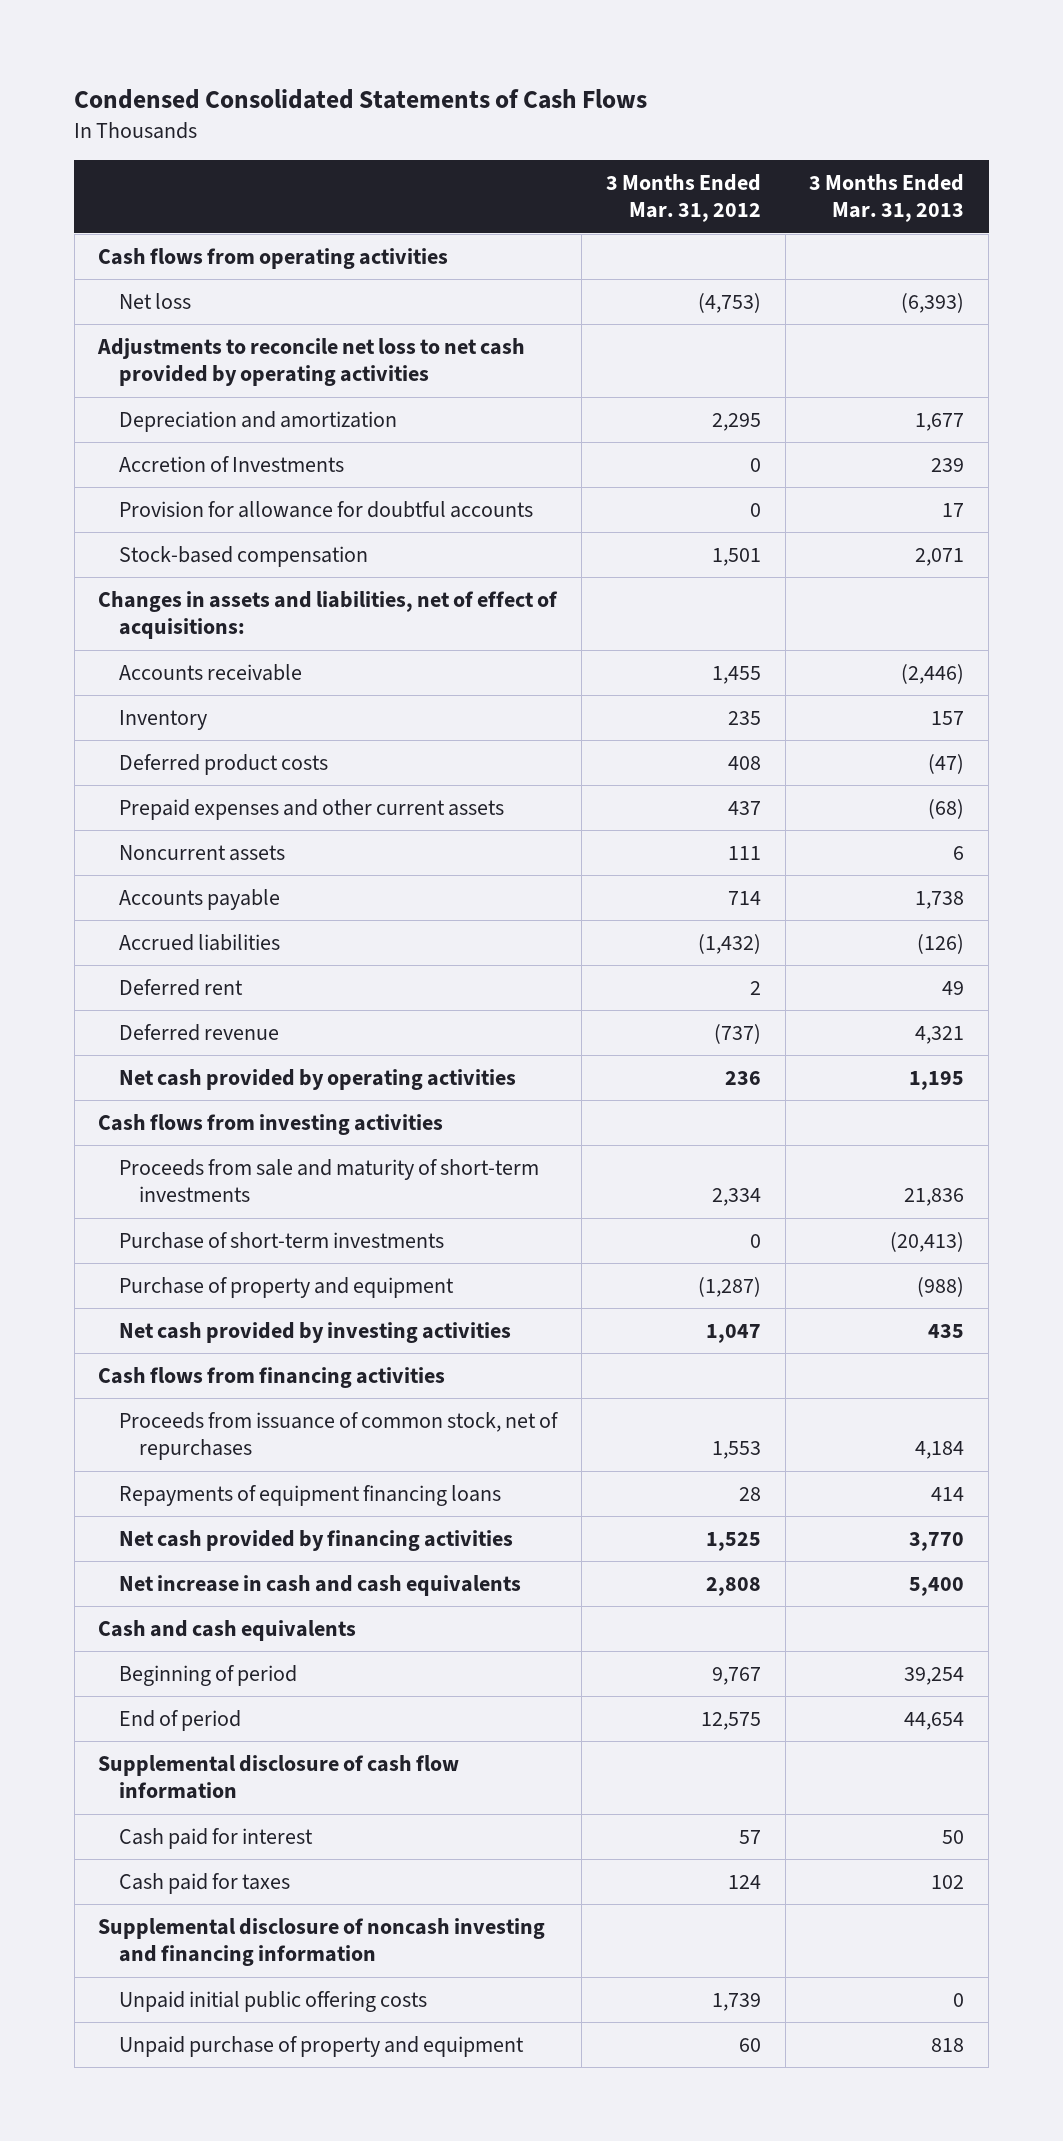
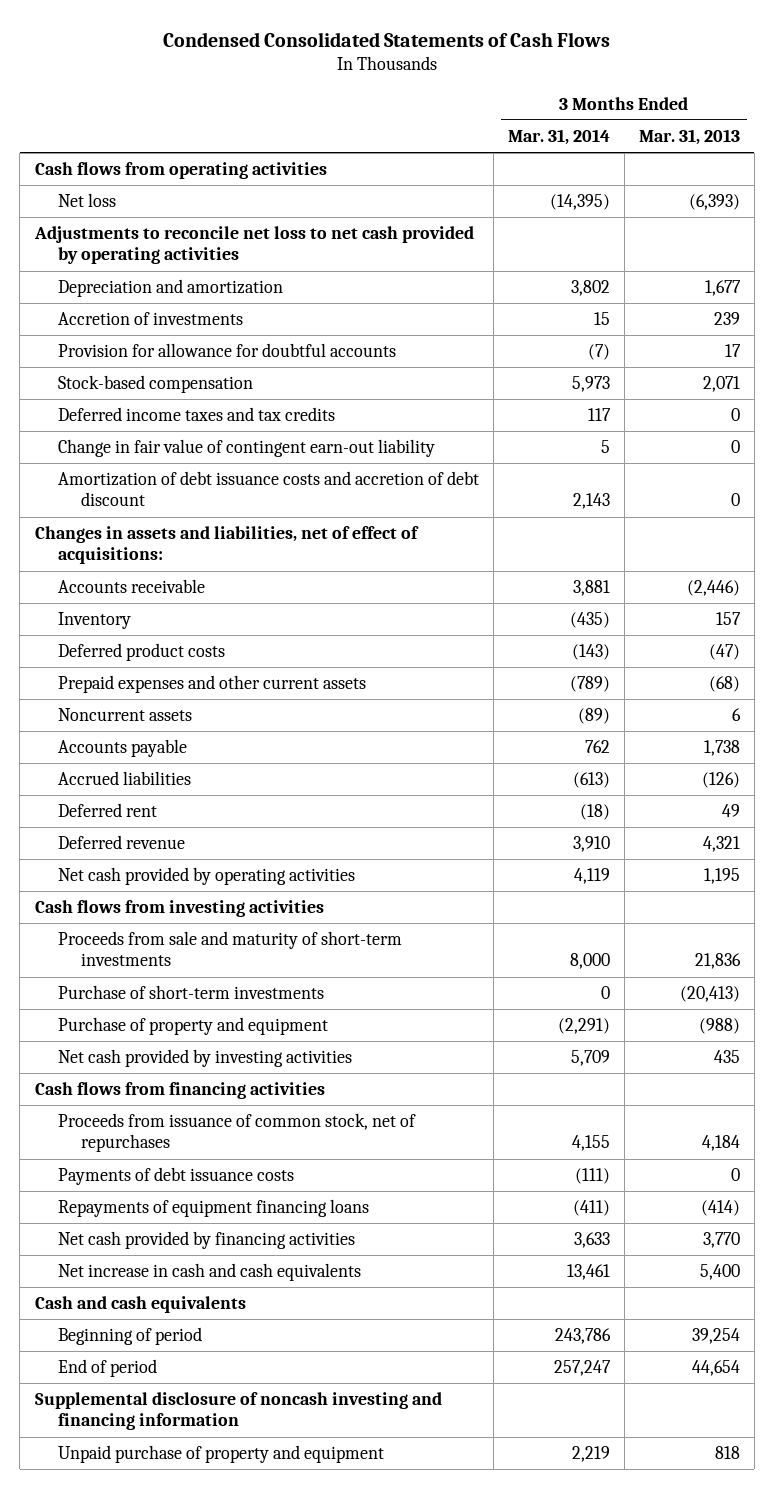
- | 3 Months Ended Mar. 31, 2012 | 3 Months Ended Mar. 31, 2013
+ | 3 Months Ended Mar. 31, 2014 | 3 Months Ended Mar. 31, 2013
- Accretion of Investments | 0 | 239
+ Accretion of investments | 15 | 239
+ Deferred income taxes and tax credits | 117 | 0
+ Change in fair value of contingent earn-out liability | 5 | 0
+ Amortization of debt issuance costs and accretion of debt discount | 2,143 | 0
- Repayments of equipment financing loans | 28 | 414
+ Payments of debt issuance costs | (111) | 0
+ Repayments of equipment financing loans | (411) | (414)
- Supplemental disclosure of cash flow information
- Cash paid for interest | 57 | 50
- Cash paid for taxes | 124 | 102
- Unpaid initial public offering costs | 1,739 | 0

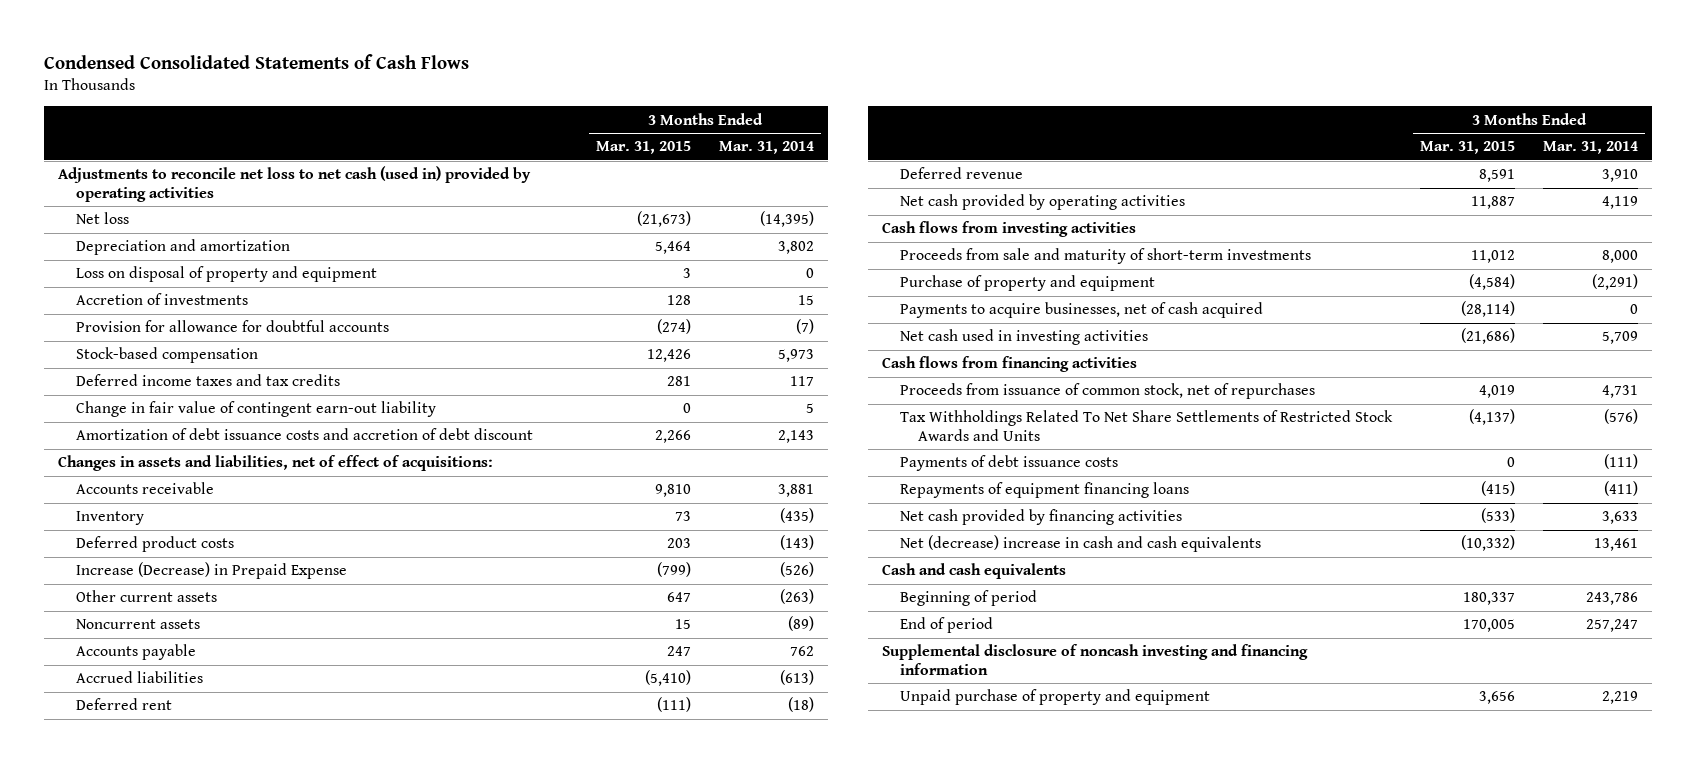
- | 3 Months Ended Mar. 31, 2014 | 3 Months Ended Mar. 31, 2013
+ | 3 Months Ended Mar. 31, 2015 | 3 Months Ended Mar. 31, 2014
- Cash flows from operating activities
+ Adjustments to reconcile net loss to net cash (used in) provided by operating activities
- Adjustments to reconcile net loss to net cash provided by operating activities
+ Loss on disposal of property and equipment | 3 | 0
- Prepaid expenses and other current assets | (789) | (68)
+ Increase (Decrease) in Prepaid Expense | (799) | (526)
+ Other current assets | 647 | (263)
- Purchase of short-term investments | 0 | (20,413)
- Net cash provided by investing activities | 5,709 | 435
+ Payments to acquire businesses, net of cash acquired | (28,114) | 0
+ Net cash used in investing activities | (21,686) | 5,709
- Proceeds from issuance of common stock, net of repurchases | 4,155 | 4,184
+ Proceeds from issuance of common stock, net of repurchases | 4,019 | 4,731
+ Tax Withholdings Related To Net Share Settlements of Restricted Stock Awards and Units | (4,137) | (576)
- Net increase in cash and cash equivalents | 13,461 | 5,400
+ Net (decrease) increase in cash and cash equivalents | (10,332) | 13,461

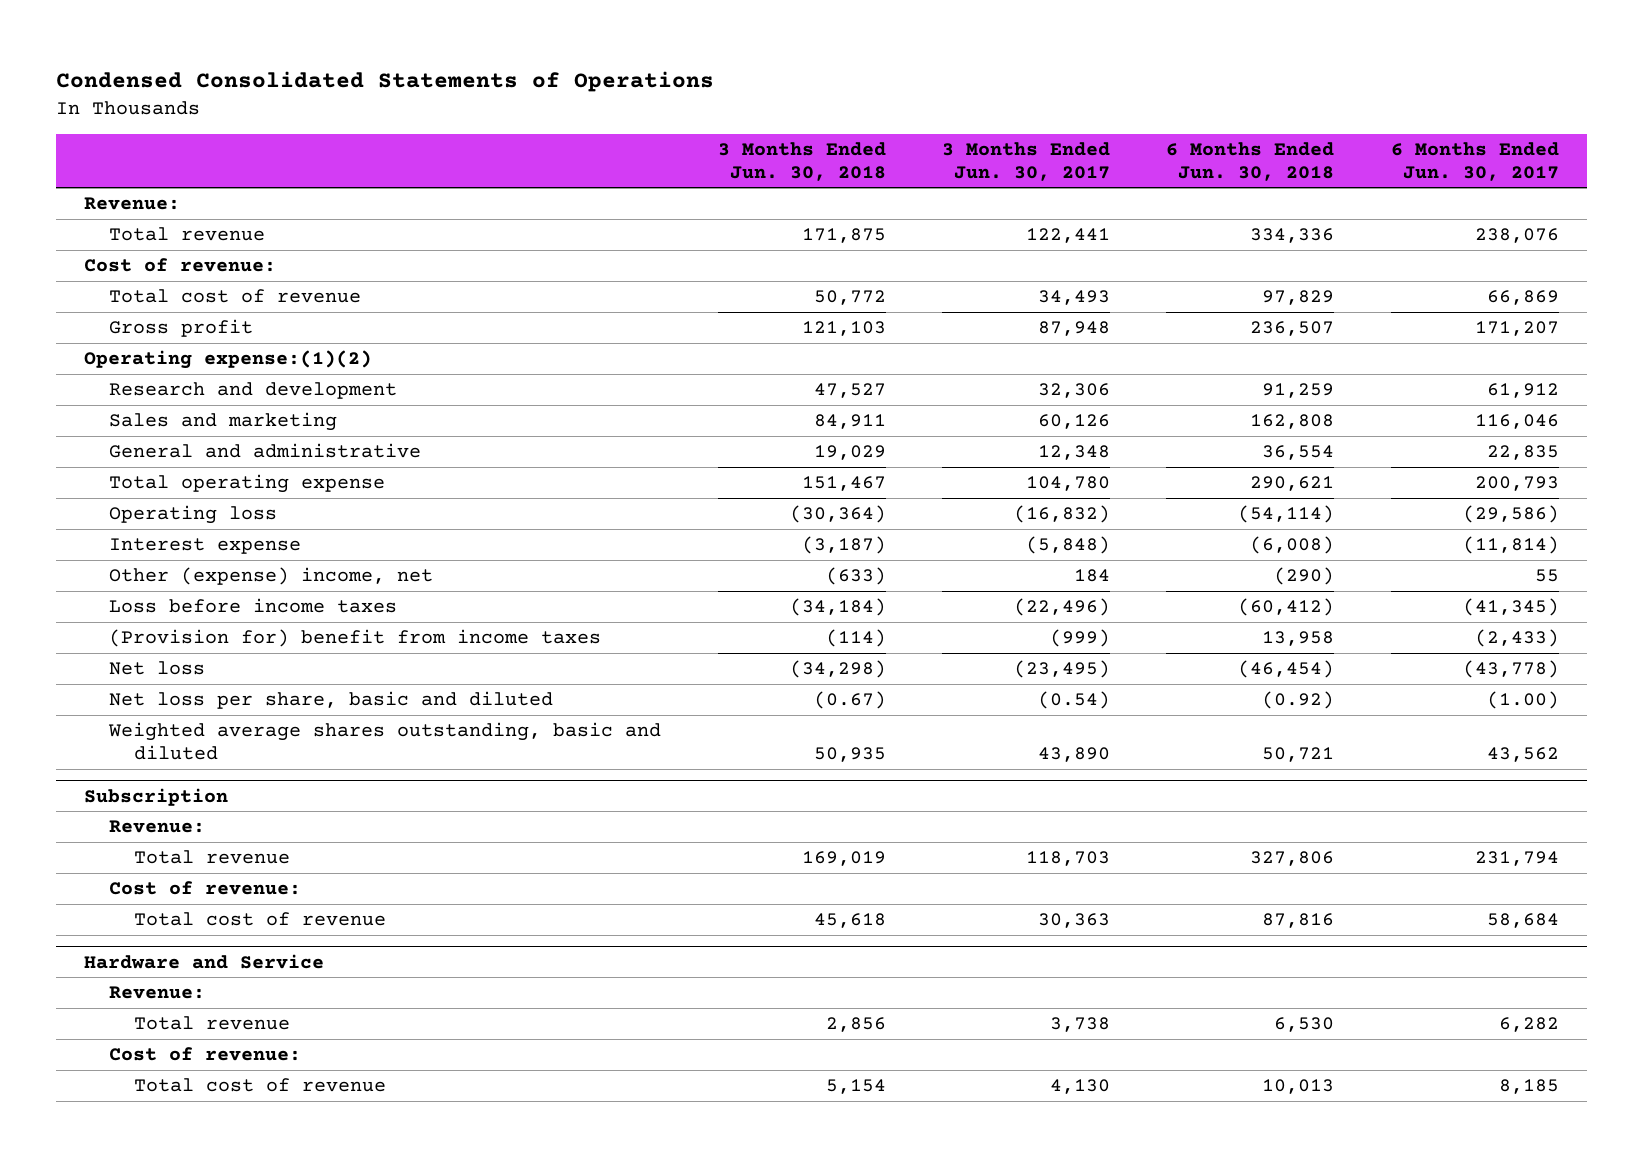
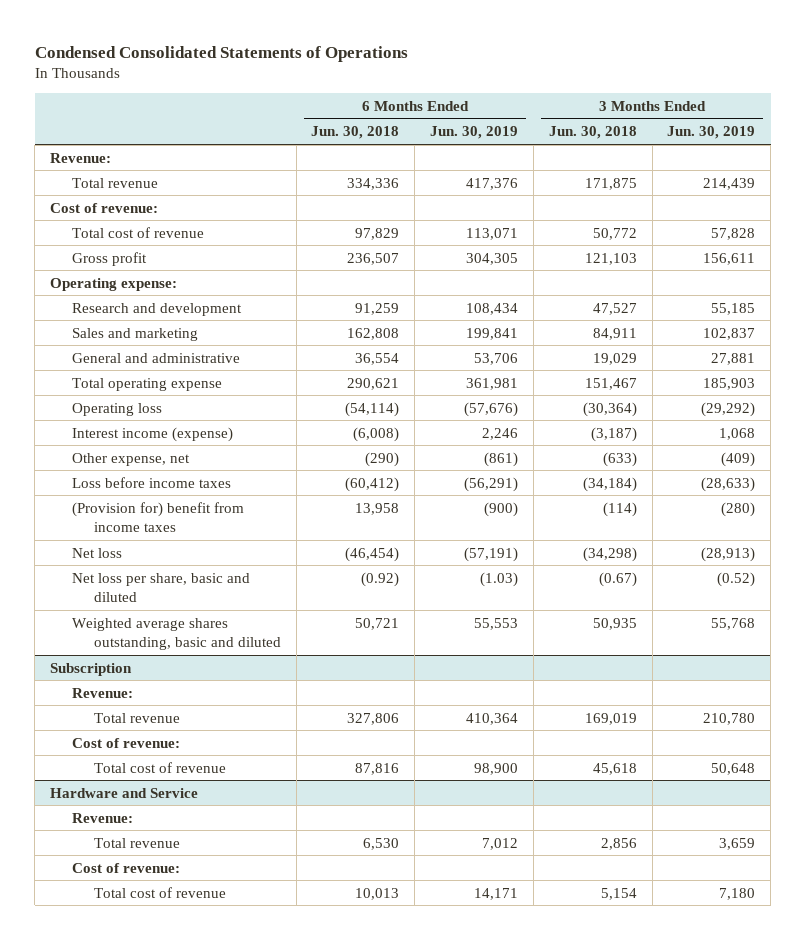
- | 3 Months Ended Jun. 30, 2018 | 3 Months Ended Jun. 30, 2017 | 6 Months Ended Jun. 30, 2018 | 6 Months Ended Jun. 30, 2017
+ | 6 Months Ended Jun. 30, 2018 | 6 Months Ended Jun. 30, 2019 | 3 Months Ended Jun. 30, 2018 | 3 Months Ended Jun. 30, 2019
- Operating expense:(1)(2)
+ Operating expense:
- Interest expense | (3,187) | (5,848) | (6,008) | (11,814)
- Other (expense) income, net | (633) | 184 | (290) | 55
+ Interest income (expense) | (6,008) | 2,246 | (3,187) | 1,068
+ Other expense, net | (290) | (861) | (633) | (409)

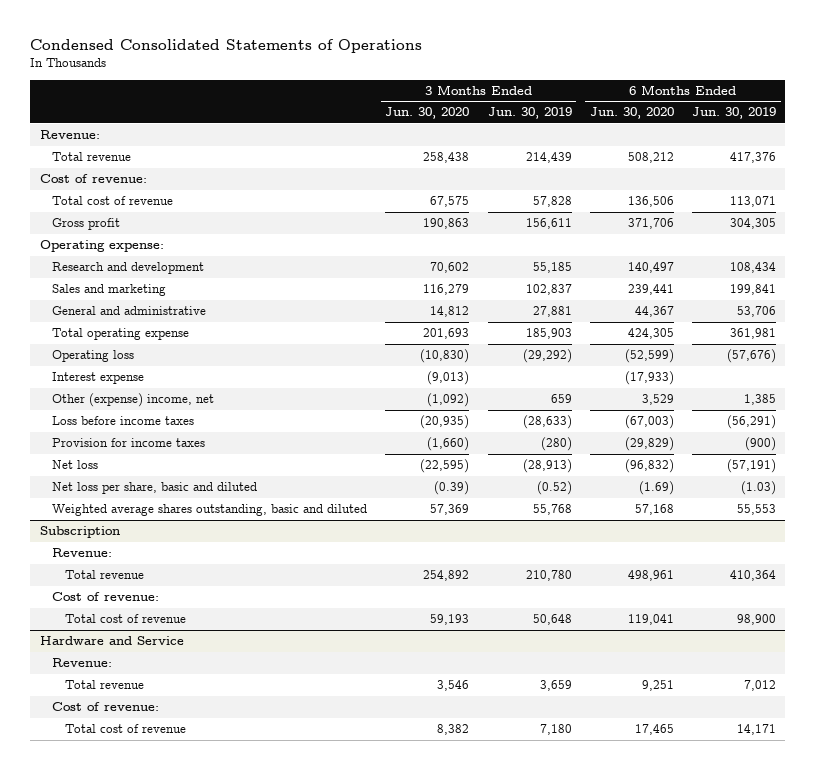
- | 6 Months Ended Jun. 30, 2018 | 6 Months Ended Jun. 30, 2019 | 3 Months Ended Jun. 30, 2018 | 3 Months Ended Jun. 30, 2019
+ | 3 Months Ended Jun. 30, 2020 | 3 Months Ended Jun. 30, 2019 | 6 Months Ended Jun. 30, 2020 | 6 Months Ended Jun. 30, 2019
- Interest income (expense) | (6,008) | 2,246 | (3,187) | 1,068
- Other expense, net | (290) | (861) | (633) | (409)
+ Interest expense | (9,013) | | (17,933) |
+ Other (expense) income, net | (1,092) | 659 | 3,529 | 1,385
- (Provision for) benefit from income taxes | 13,958 | (900) | (114) | (280)
+ Provision for income taxes | (1,660) | (280) | (29,829) | (900)

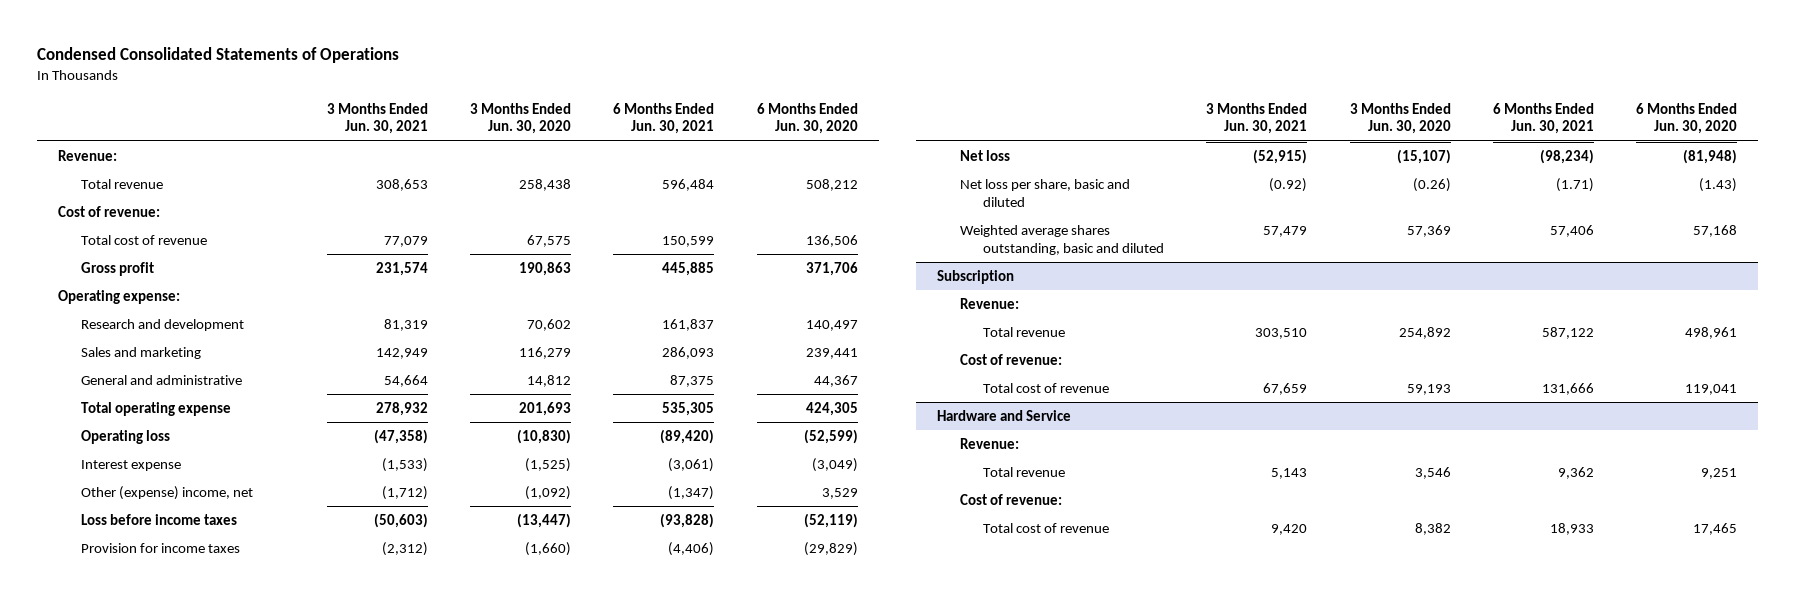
- | 3 Months Ended Jun. 30, 2020 | 3 Months Ended Jun. 30, 2019 | 6 Months Ended Jun. 30, 2020 | 6 Months Ended Jun. 30, 2019
+ | 3 Months Ended Jun. 30, 2021 | 3 Months Ended Jun. 30, 2020 | 6 Months Ended Jun. 30, 2021 | 6 Months Ended Jun. 30, 2020
- Interest expense | (9,013) | | (17,933) |
+ Interest expense | (1,533) | (1,525) | (3,061) | (3,049)
- Loss before income taxes | (20,935) | (28,633) | (67,003) | (56,291)
+ Loss before income taxes | (50,603) | (13,447) | (93,828) | (52,119)
- Net loss | (22,595) | (28,913) | (96,832) | (57,191)
- Net loss per share, basic and diluted | (0.39) | (0.52) | (1.69) | (1.03)
+ Net loss | (52,915) | (15,107) | (98,234) | (81,948)
+ Net loss per share, basic and diluted | (0.92) | (0.26) | (1.71) | (1.43)

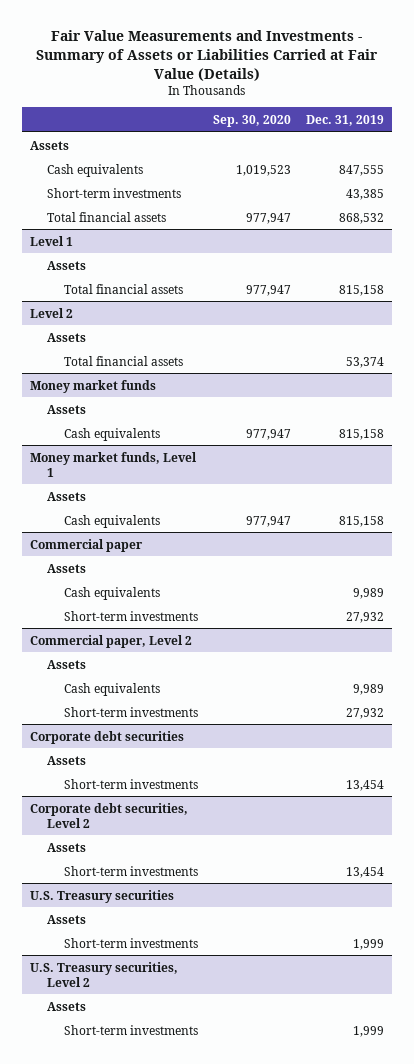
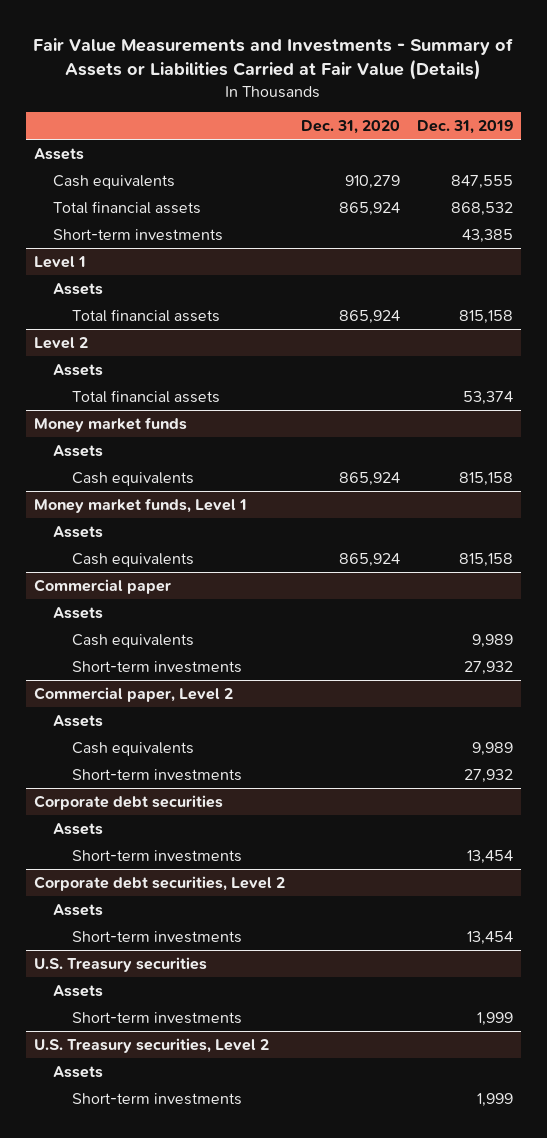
- | Sep. 30, 2020 | Dec. 31, 2019
+ | Dec. 31, 2020 | Dec. 31, 2019
moved down: Short-term investments | | 43,385

